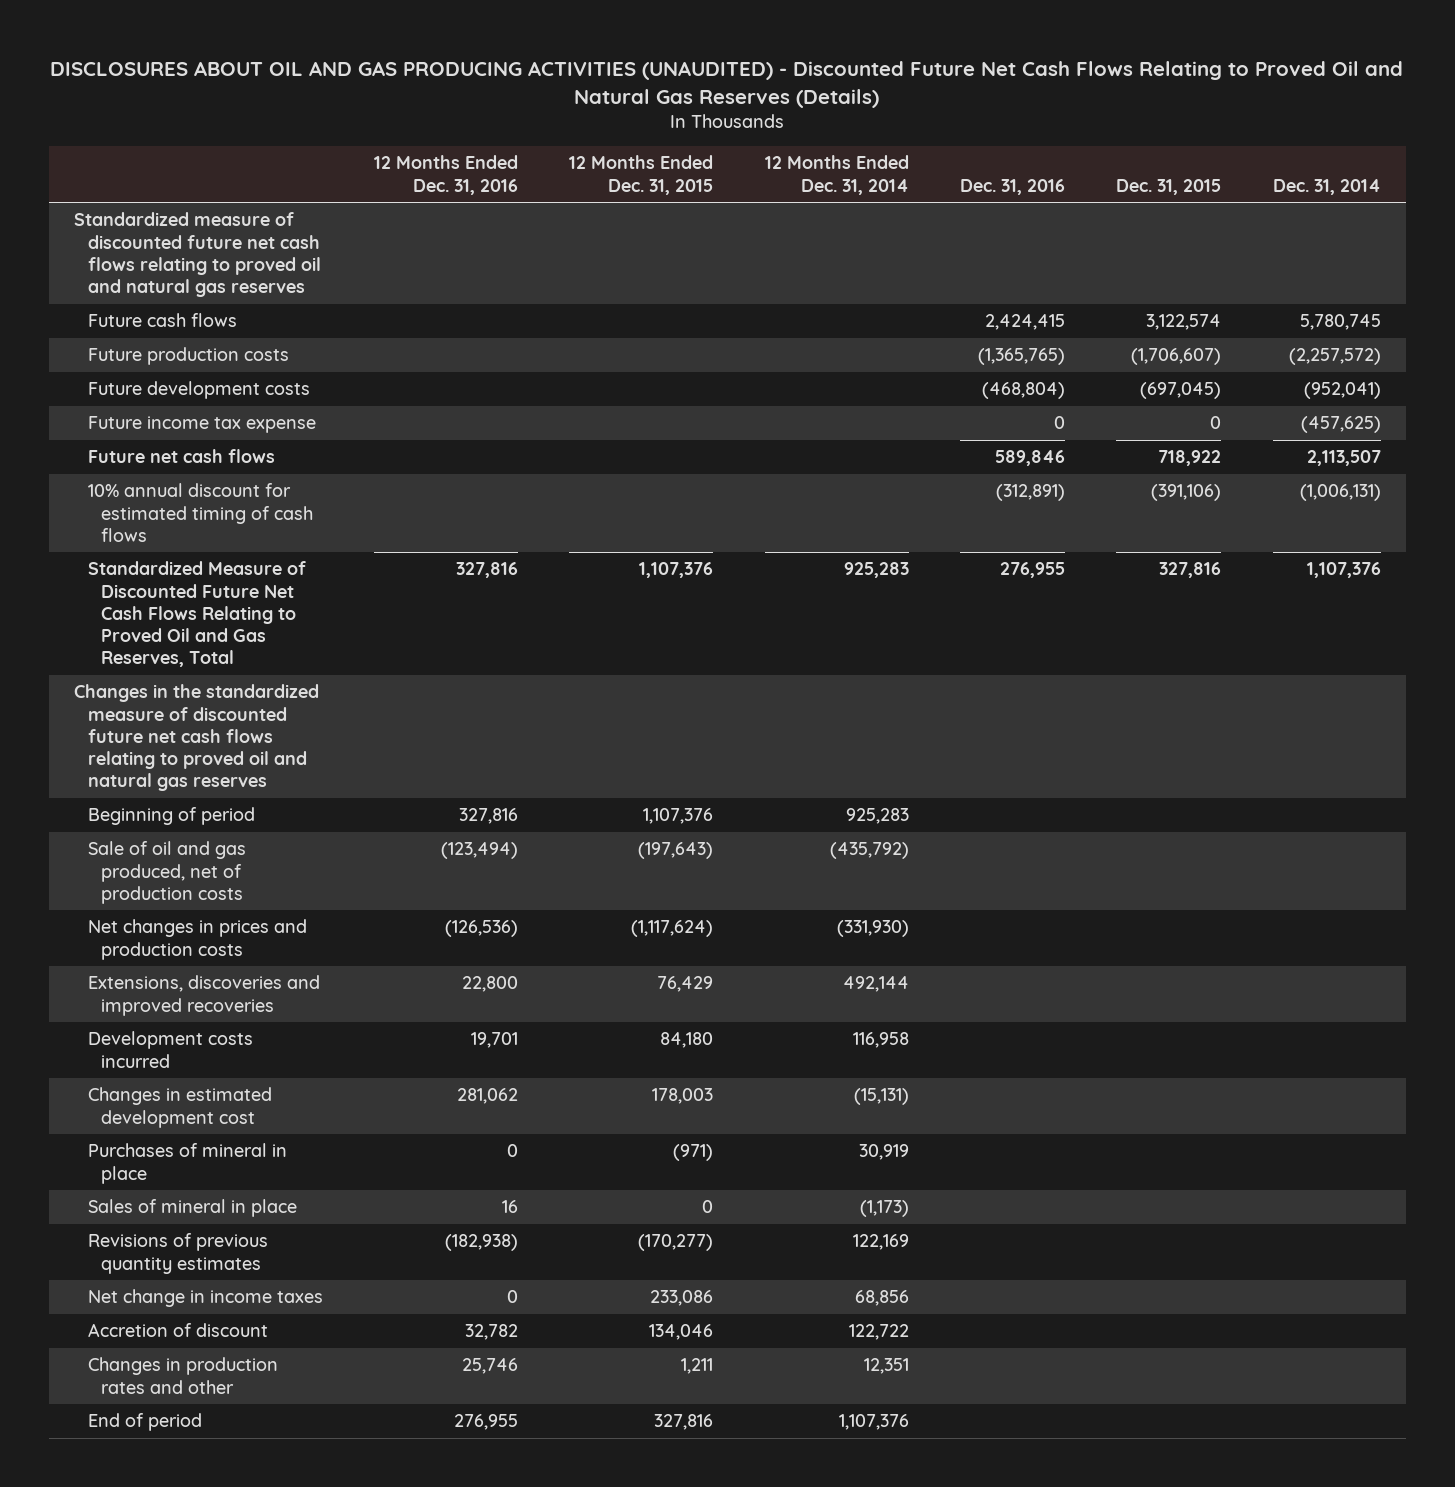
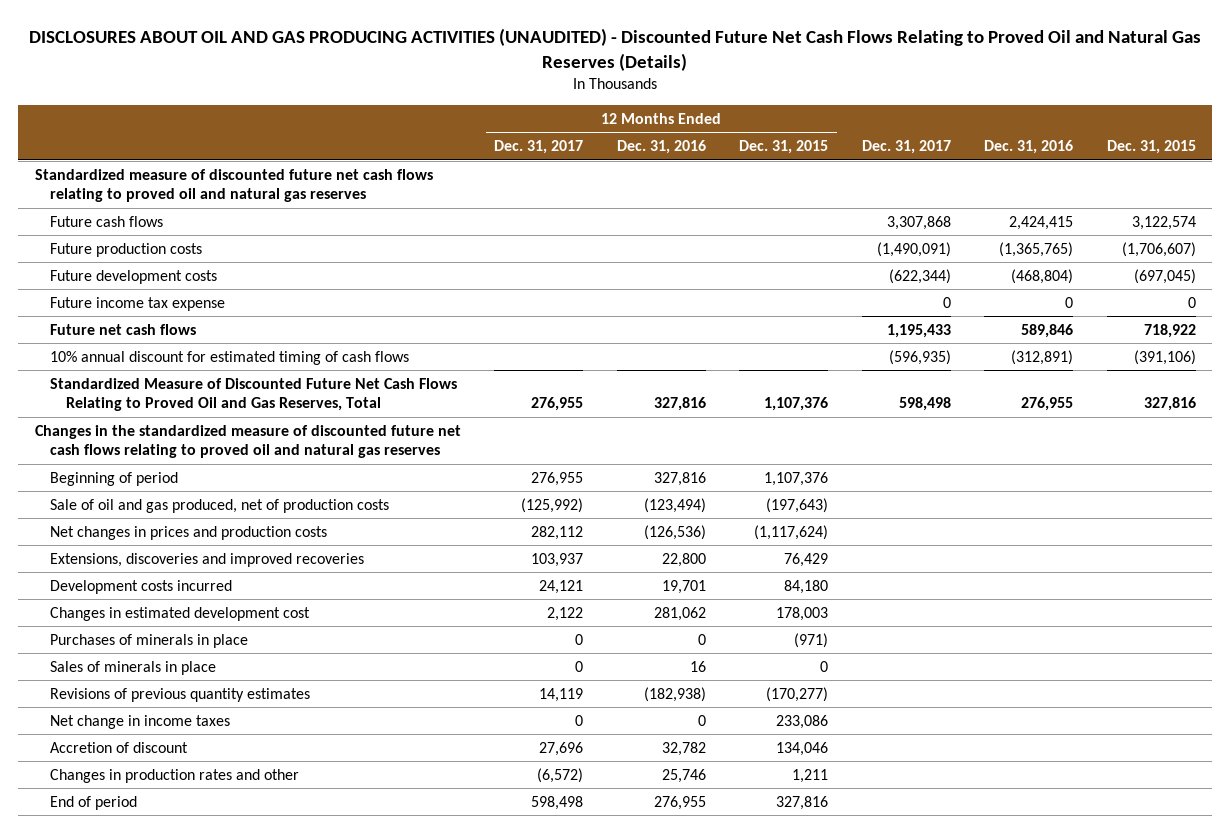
- | 12 Months Ended Dec. 31, 2016 | 12 Months Ended Dec. 31, 2015 | 12 Months Ended Dec. 31, 2014 | Dec. 31, 2016 | Dec. 31, 2015 | Dec. 31, 2014
+ | 12 Months Ended Dec. 31, 2017 | 12 Months Ended Dec. 31, 2016 | 12 Months Ended Dec. 31, 2015 | Dec. 31, 2017 | Dec. 31, 2016 | Dec. 31, 2015
- Purchases of mineral in place | 0 | (971) | 30,919 | | |
- Sales of mineral in place | 16 | 0 | (1,173) | | |
+ Purchases of minerals in place | 0 | 0 | (971) | | |
+ Sales of minerals in place | 0 | 16 | 0 | | |

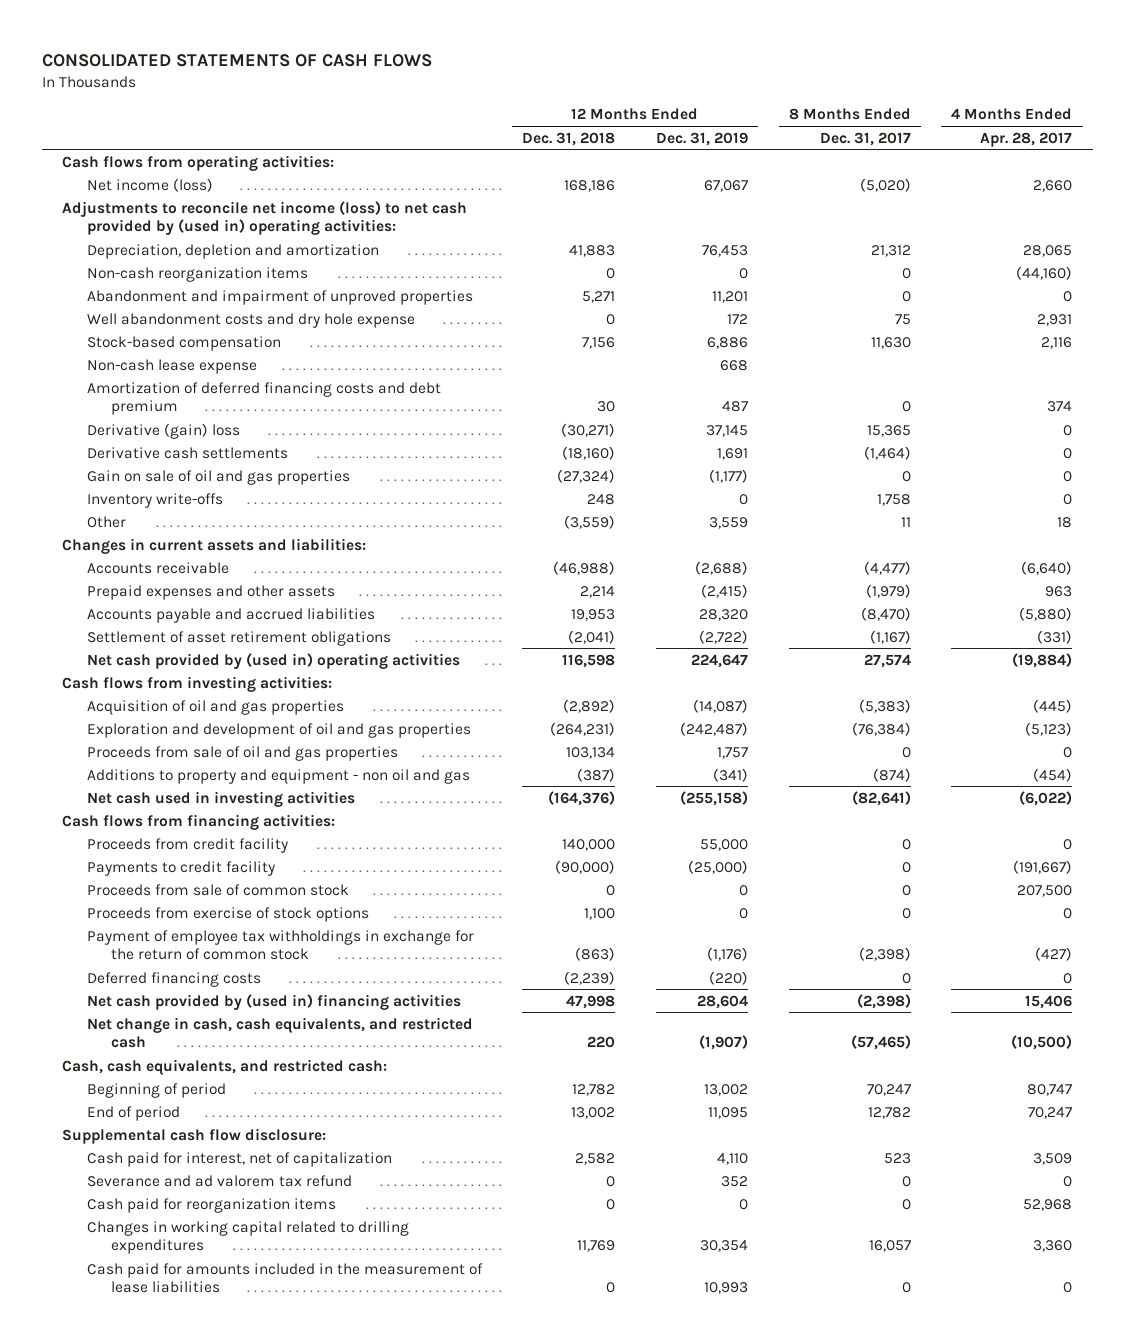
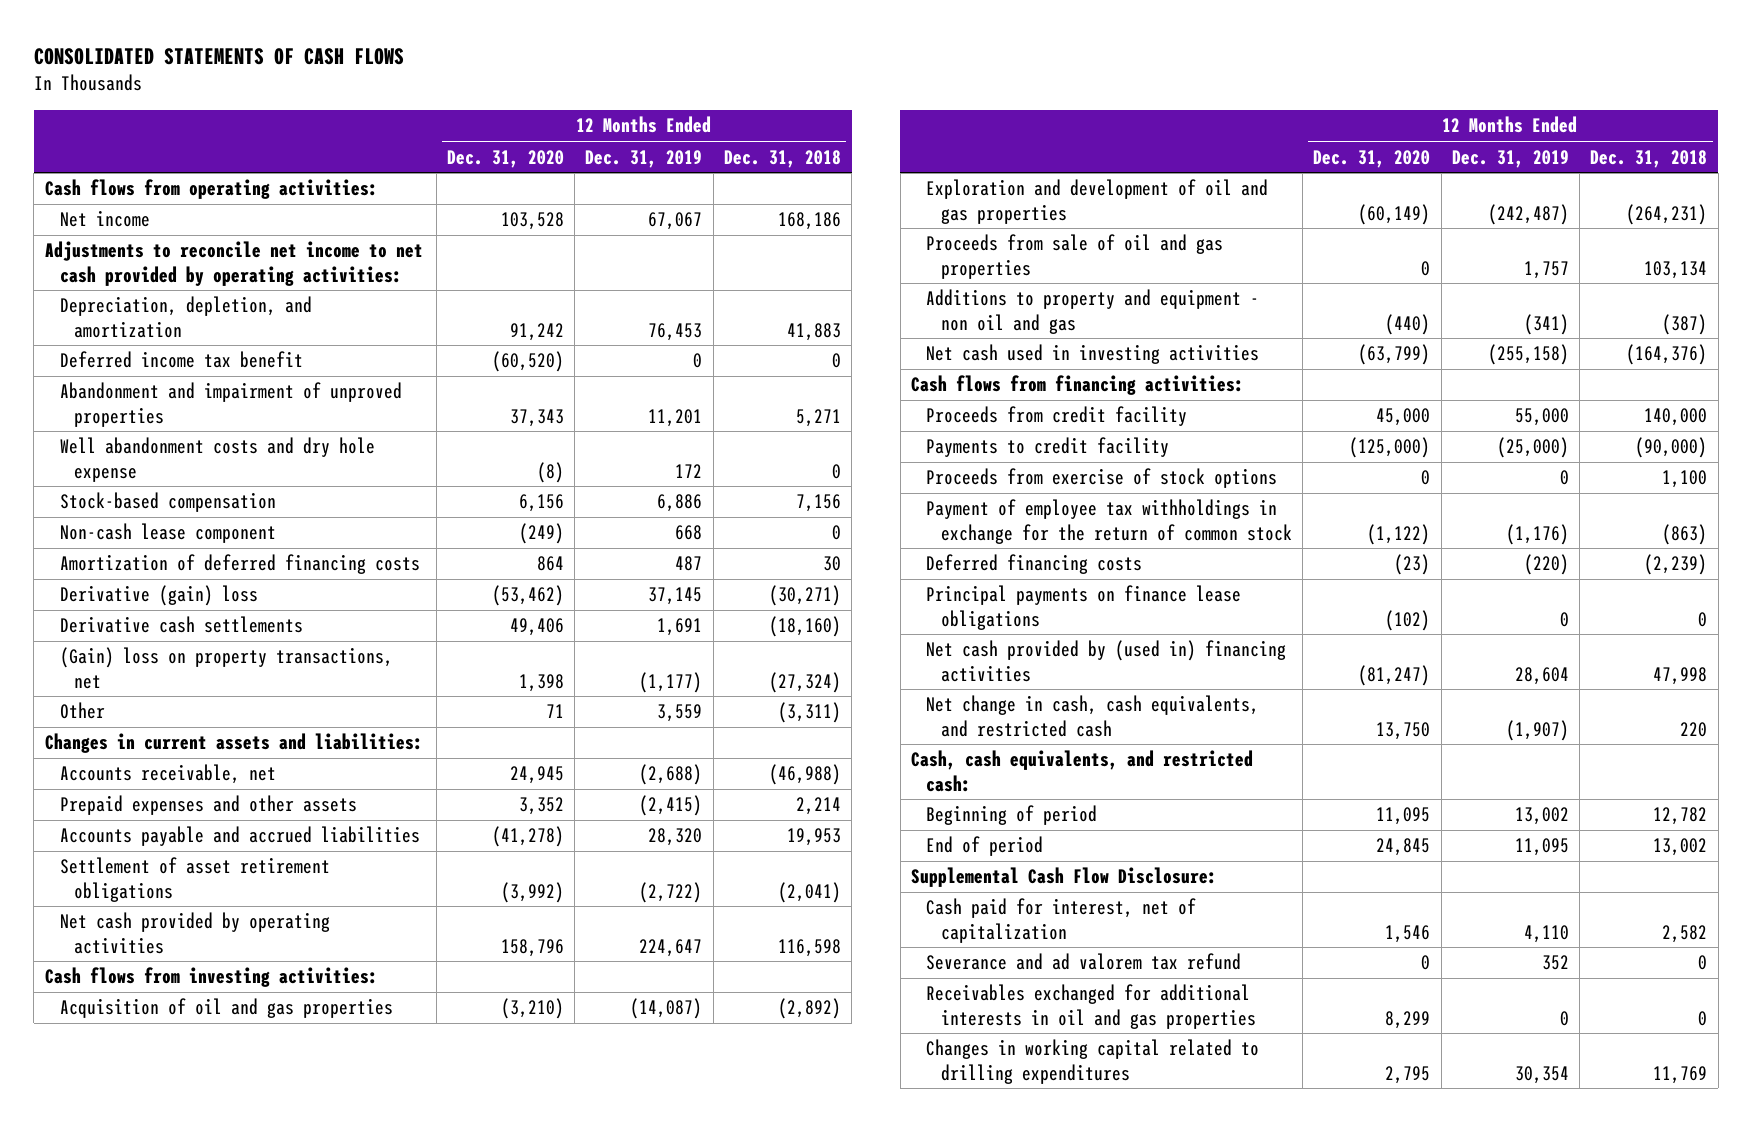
- | 12 Months Ended Dec. 31, 2018 | 12 Months Ended Dec. 31, 2019 | 8 Months Ended Dec. 31, 2017 | 4 Months Ended Apr. 28, 2017
+ | 12 Months Ended Dec. 31, 2020 | 12 Months Ended Dec. 31, 2019 | 12 Months Ended Dec. 31, 2018
- Net income (loss) | 168,186 | 67,067 | (5,020) | 2,660
- Adjustments to reconcile net income (loss) to net cash provided by (used in) operating activities:
- Depreciation, depletion and amortization | 41,883 | 76,453 | 21,312 | 28,065
- Non-cash reorganization items | 0 | 0 | 0 | (44,160)
+ Net income | 103,528 | 67,067 | 168,186
+ Adjustments to reconcile net income to net cash provided by operating activities:
+ Depreciation, depletion, and amortization | 91,242 | 76,453 | 41,883
+ Deferred income tax benefit | (60,520) | 0 | 0
- Non-cash lease expense | | 668 | |
- Amortization of deferred financing costs and debt premium | 30 | 487 | 0 | 374
+ Non-cash lease component | (249) | 668 | 0
+ Amortization of deferred financing costs | 864 | 487 | 30
- Gain on sale of oil and gas properties | (27,324) | (1,177) | 0 | 0
- Inventory write-offs | 248 | 0 | 1,758 | 0
- Other | (3,559) | 3,559 | 11 | 18
+ (Gain) loss on property transactions, net | 1,398 | (1,177) | (27,324)
+ Other | 71 | 3,559 | (3,311)
- Accounts receivable | (46,988) | (2,688) | (4,477) | (6,640)
+ Accounts receivable, net | 24,945 | (2,688) | (46,988)
- Net cash provided by (used in) operating activities | 116,598 | 224,647 | 27,574 | (19,884)
+ Net cash provided by operating activities | 158,796 | 224,647 | 116,598
- Proceeds from sale of common stock | 0 | 0 | 0 | 207,500
+ Principal payments on finance lease obligations | (102) | 0 | 0
- Supplemental cash flow disclosure:
+ Supplemental Cash Flow Disclosure:
- Cash paid for reorganization items | 0 | 0 | 0 | 52,968
+ Receivables exchanged for additional interests in oil and gas properties | 8,299 | 0 | 0
- Cash paid for amounts included in the measurement of lease liabilities | 0 | 10,993 | 0 | 0

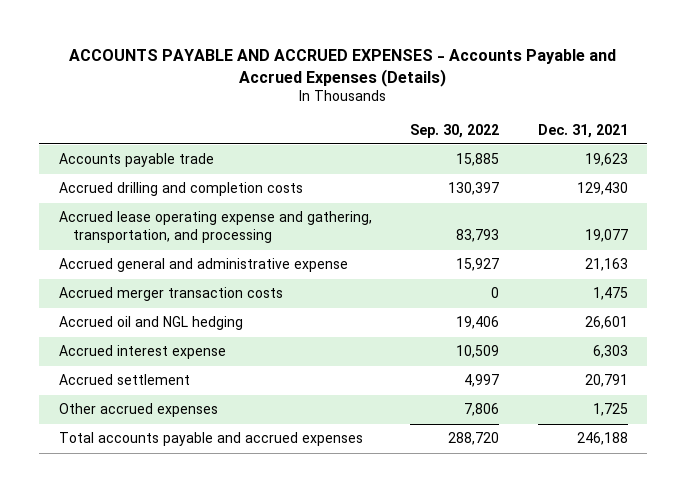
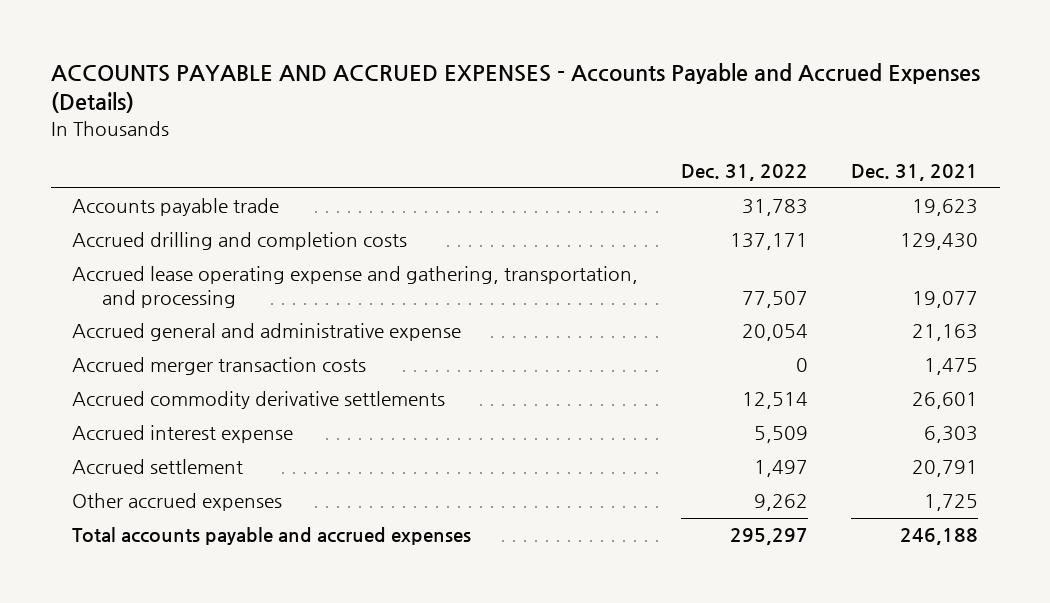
- | Sep. 30, 2022 | Dec. 31, 2021
+ | Dec. 31, 2022 | Dec. 31, 2021
- Accrued oil and NGL hedging | 19,406 | 26,601
+ Accrued commodity derivative settlements | 12,514 | 26,601

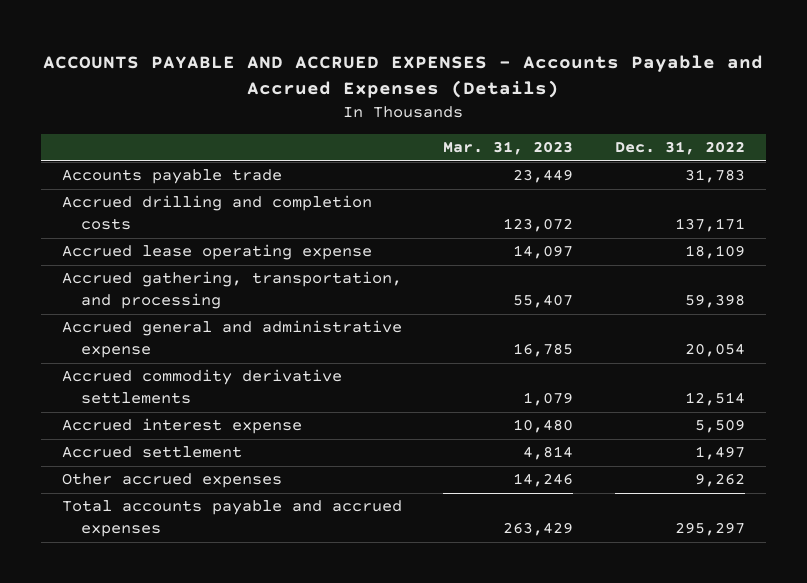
- | Dec. 31, 2022 | Dec. 31, 2021
+ | Mar. 31, 2023 | Dec. 31, 2022
- Accrued lease operating expense and gathering, transportation, and processing | 77,507 | 19,077
+ Accrued lease operating expense | 14,097 | 18,109
+ Accrued gathering, transportation, and processing | 55,407 | 59,398
- Accrued merger transaction costs | 0 | 1,475

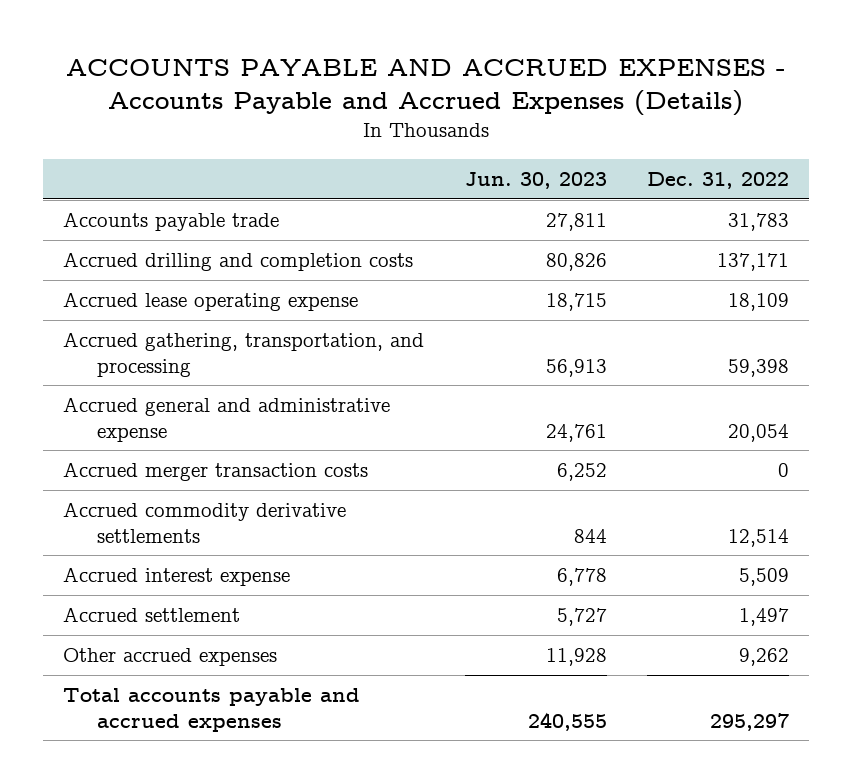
- | Mar. 31, 2023 | Dec. 31, 2022
+ | Jun. 30, 2023 | Dec. 31, 2022
+ Accrued merger transaction costs | 6,252 | 0

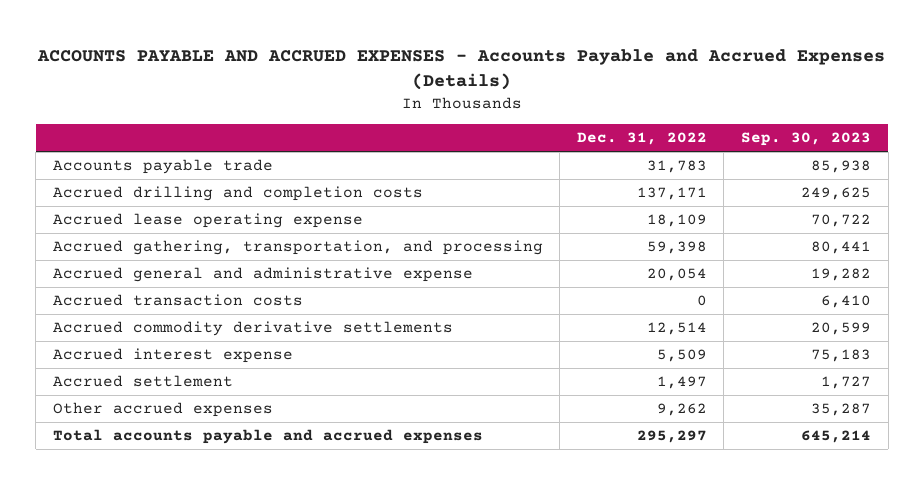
- | Jun. 30, 2023 | Dec. 31, 2022
+ | Dec. 31, 2022 | Sep. 30, 2023
- Accrued merger transaction costs | 6,252 | 0
+ Accrued transaction costs | 0 | 6,410

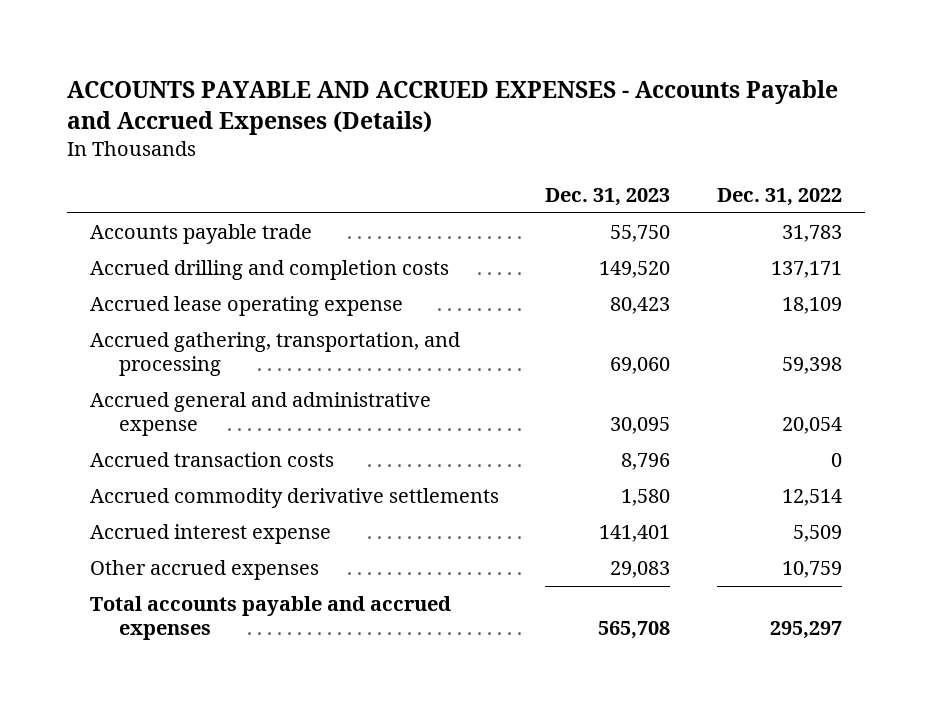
- | Dec. 31, 2022 | Sep. 30, 2023
+ | Dec. 31, 2023 | Dec. 31, 2022
- Accrued settlement | 1,497 | 1,727
- Other accrued expenses | 9,262 | 35,287
+ Other accrued expenses | 29,083 | 10,759

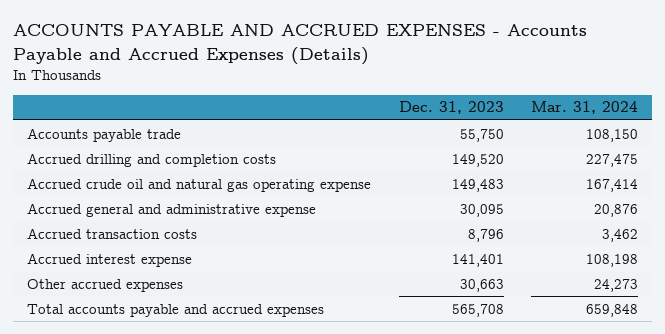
- | Dec. 31, 2023 | Dec. 31, 2022
+ | Dec. 31, 2023 | Mar. 31, 2024
- Accrued lease operating expense | 80,423 | 18,109
- Accrued gathering, transportation, and processing | 69,060 | 59,398
+ Accrued crude oil and natural gas operating expense | 149,483 | 167,414
- Accrued commodity derivative settlements | 1,580 | 12,514
- Other accrued expenses | 29,083 | 10,759
+ Other accrued expenses | 30,663 | 24,273

